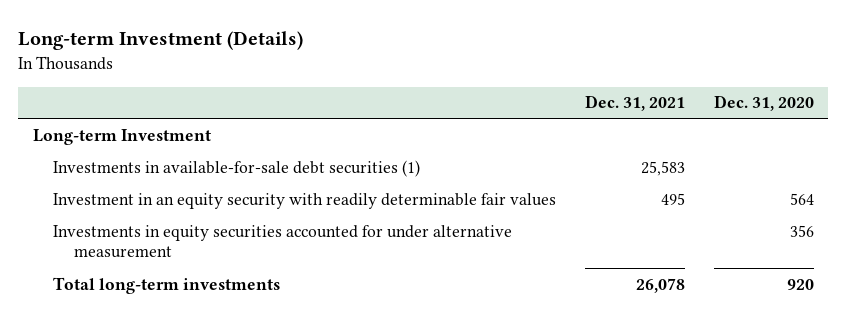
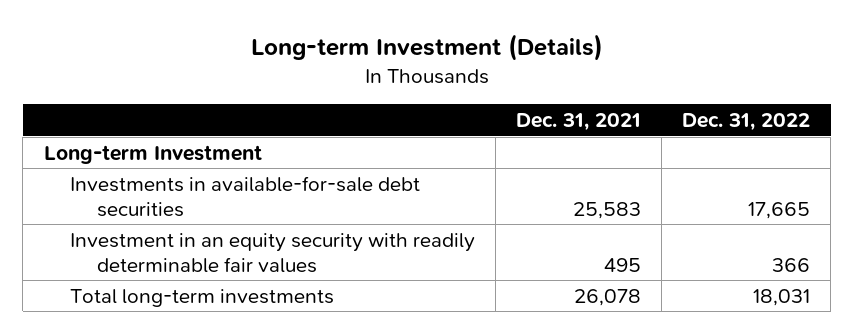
- | Dec. 31, 2021 | Dec. 31, 2020
+ | Dec. 31, 2021 | Dec. 31, 2022
- Investments in available-for-sale debt securities (1) | 25,583 |
+ Investments in available-for-sale debt securities | 25,583 | 17,665
- Investments in equity securities accounted for under alternative measurement | | 356

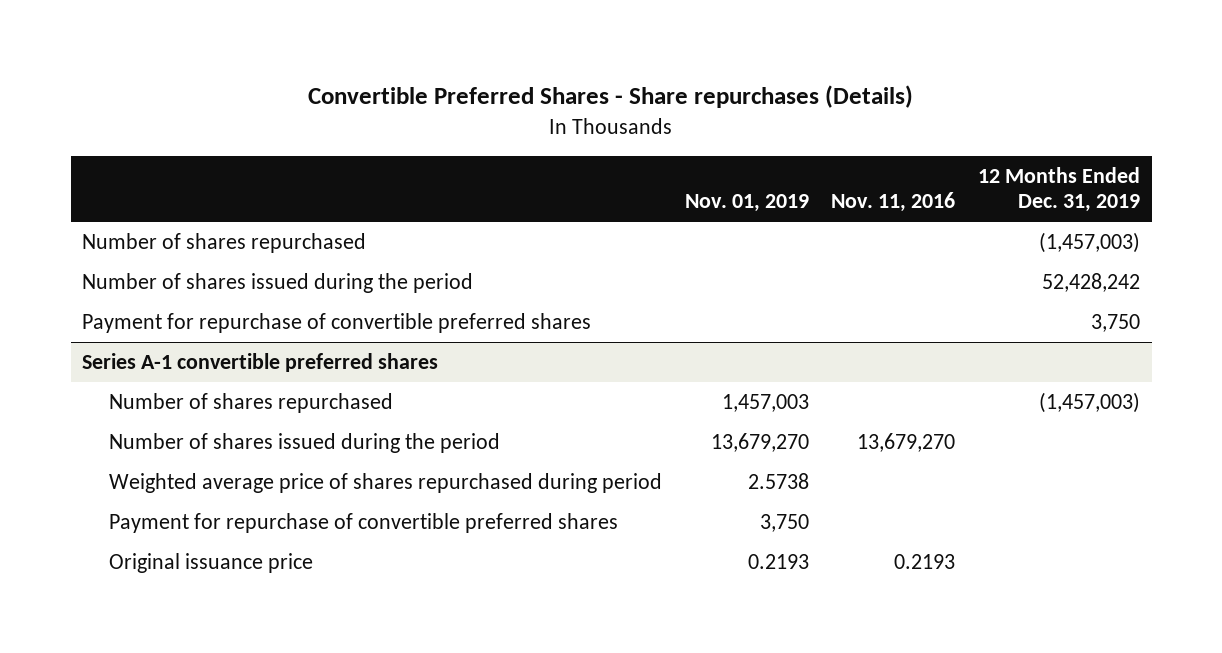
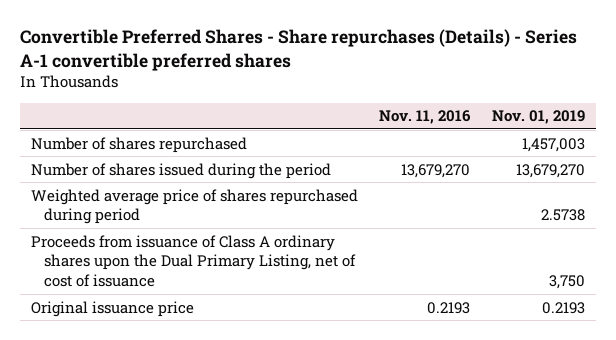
- Convertible Preferred Shares - Share repurchases (Details)
+ Convertible Preferred Shares - Share repurchases (Details) - Series A-1 convertible preferred shares
- | Nov. 01, 2019 | Nov. 11, 2016 | 12 Months Ended Dec. 31, 2019
+ | Nov. 11, 2016 | Nov. 01, 2019
- Number of shares repurchased | | | (1,457,003)
- Number of shares issued during the period | | | 52,428,242
- Payment for repurchase of convertible preferred shares | | | 3,750
- Series A-1 convertible preferred shares
- Payment for repurchase of convertible preferred shares | 3,750 | |
+ Proceeds from issuance of Class A ordinary shares upon the Dual Primary Listing, net of cost of issuance | | 3,750

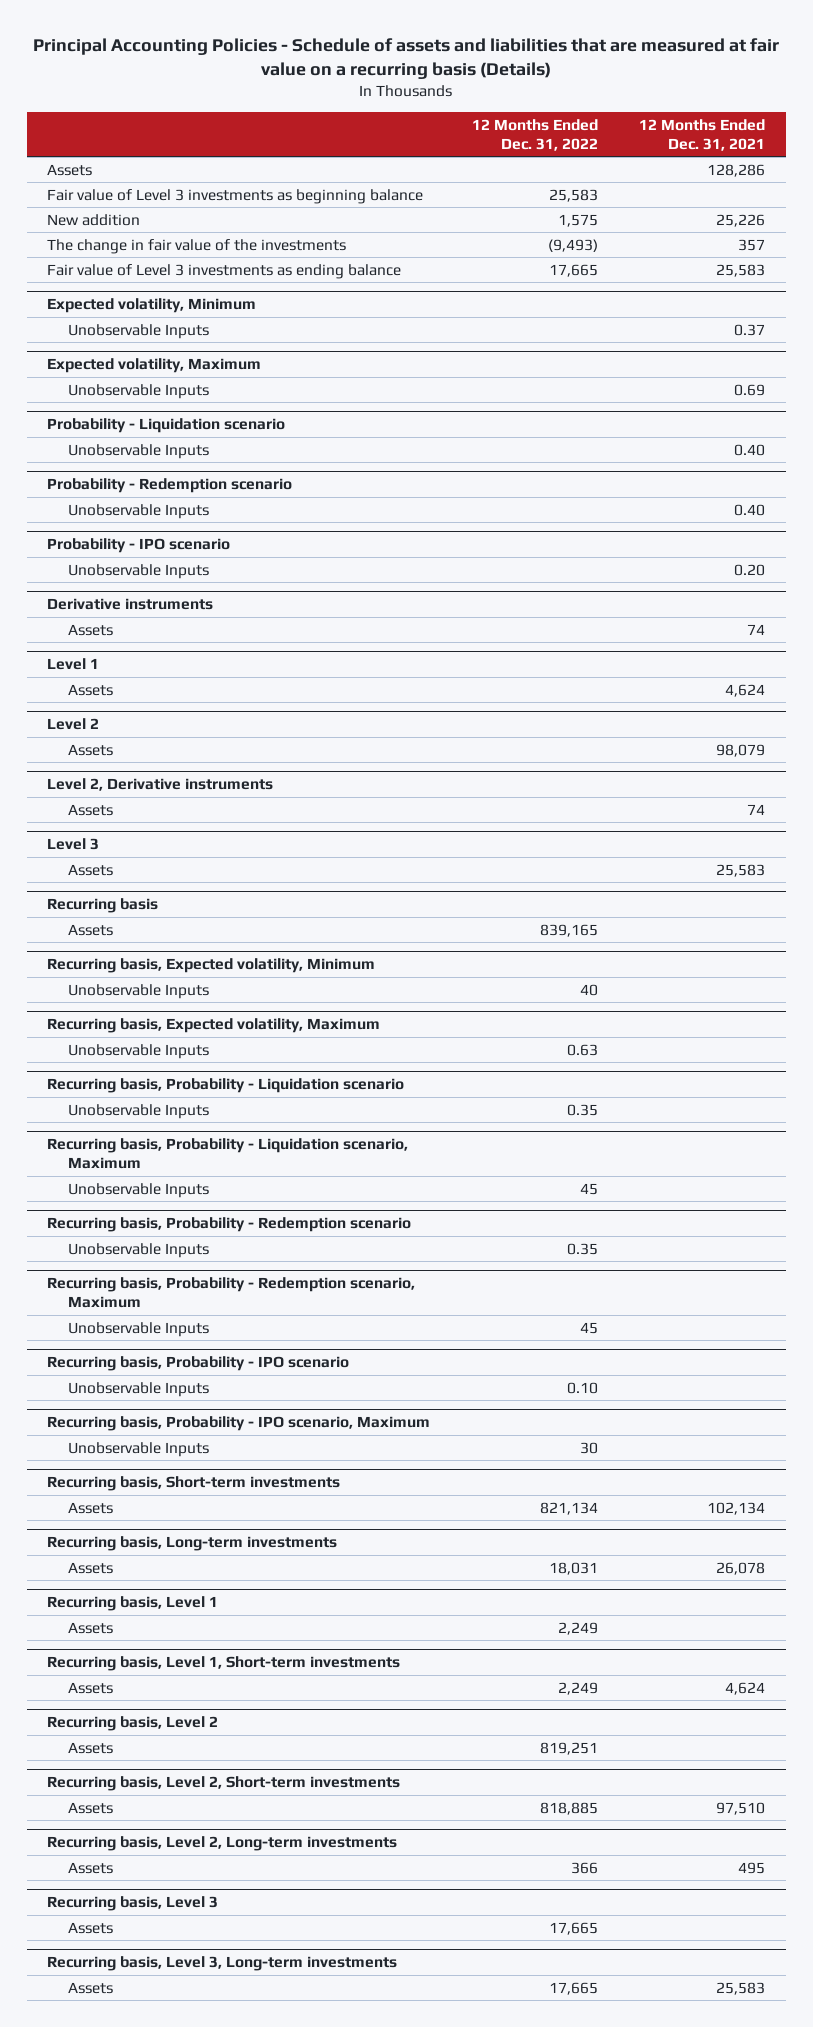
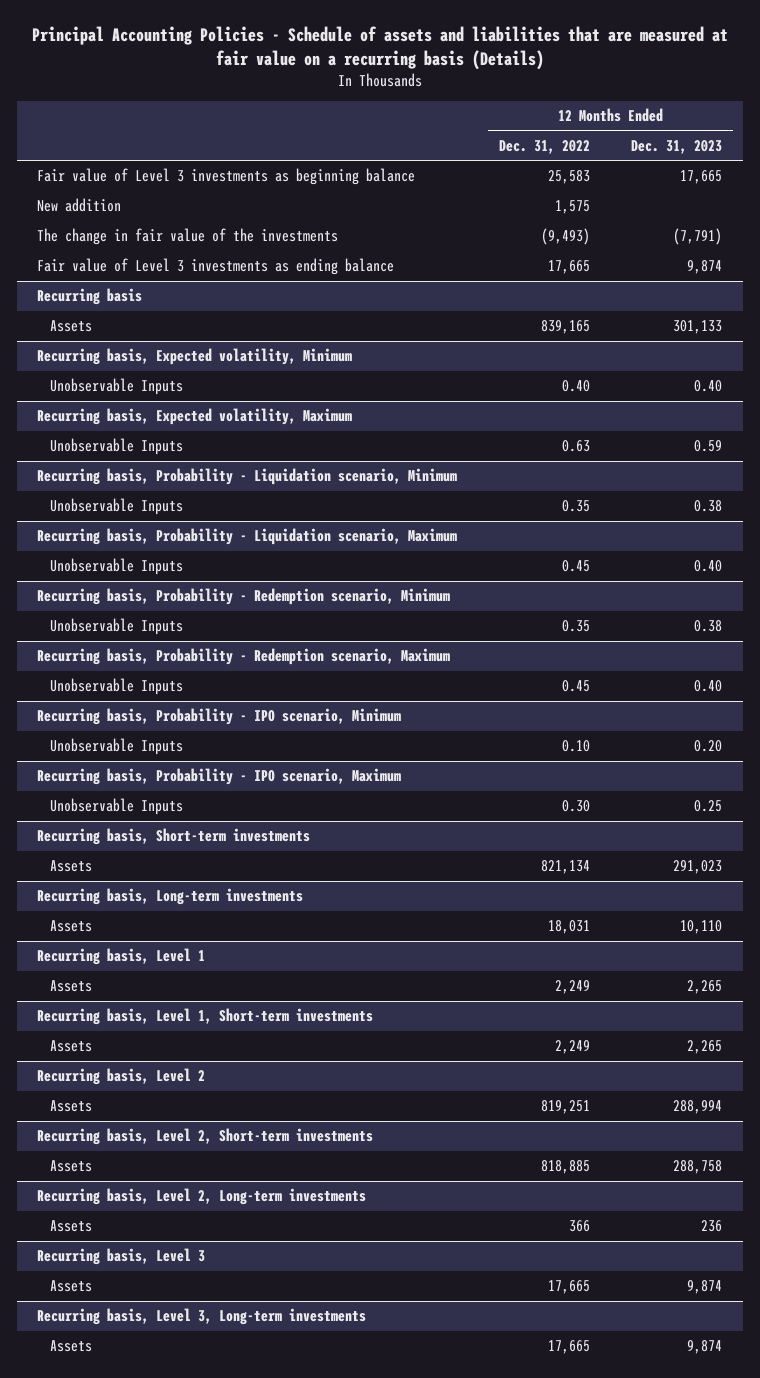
- | 12 Months Ended Dec. 31, 2022 | 12 Months Ended Dec. 31, 2021
+ | 12 Months Ended Dec. 31, 2022 | 12 Months Ended Dec. 31, 2023
- Assets | | 128,286
- Expected volatility, Minimum
- Unobservable Inputs | | 0.37
- Expected volatility, Maximum
- Unobservable Inputs | | 0.69
- Probability - Liquidation scenario
- Unobservable Inputs | | 0.40
- Probability - Redemption scenario
- Unobservable Inputs | | 0.40
- Probability - IPO scenario
- Unobservable Inputs | | 0.20
- Derivative instruments
- Assets | | 74
- Level 1
- Assets | | 4,624
- Level 2
- Assets | | 98,079
- Level 2, Derivative instruments
- Assets | | 74
- Level 3
- Assets | | 25,583
@ Recurring basis, Expected volatility, Minimum
- Unobservable Inputs | 40 |
+ Unobservable Inputs | 0.40 | 0.40
- Recurring basis, Probability - Liquidation scenario
+ Recurring basis, Probability - Liquidation scenario, Minimum
@ Recurring basis, Probability - Liquidation scenario, Maximum
- Unobservable Inputs | 45 |
- Recurring basis, Probability - Redemption scenario
@ Recurring basis, Probability - Liquidation scenario, Maximum
+ Unobservable Inputs | 0.45 | 0.40
+ Recurring basis, Probability - Redemption scenario, Minimum
@ Recurring basis, Probability - Redemption scenario, Maximum
- Unobservable Inputs | 45 |
- Recurring basis, Probability - IPO scenario
@ Recurring basis, Probability - Redemption scenario, Maximum
+ Unobservable Inputs | 0.45 | 0.40
+ Recurring basis, Probability - IPO scenario, Minimum
@ Recurring basis, Probability - IPO scenario, Maximum
- Unobservable Inputs | 30 |
+ Unobservable Inputs | 0.30 | 0.25

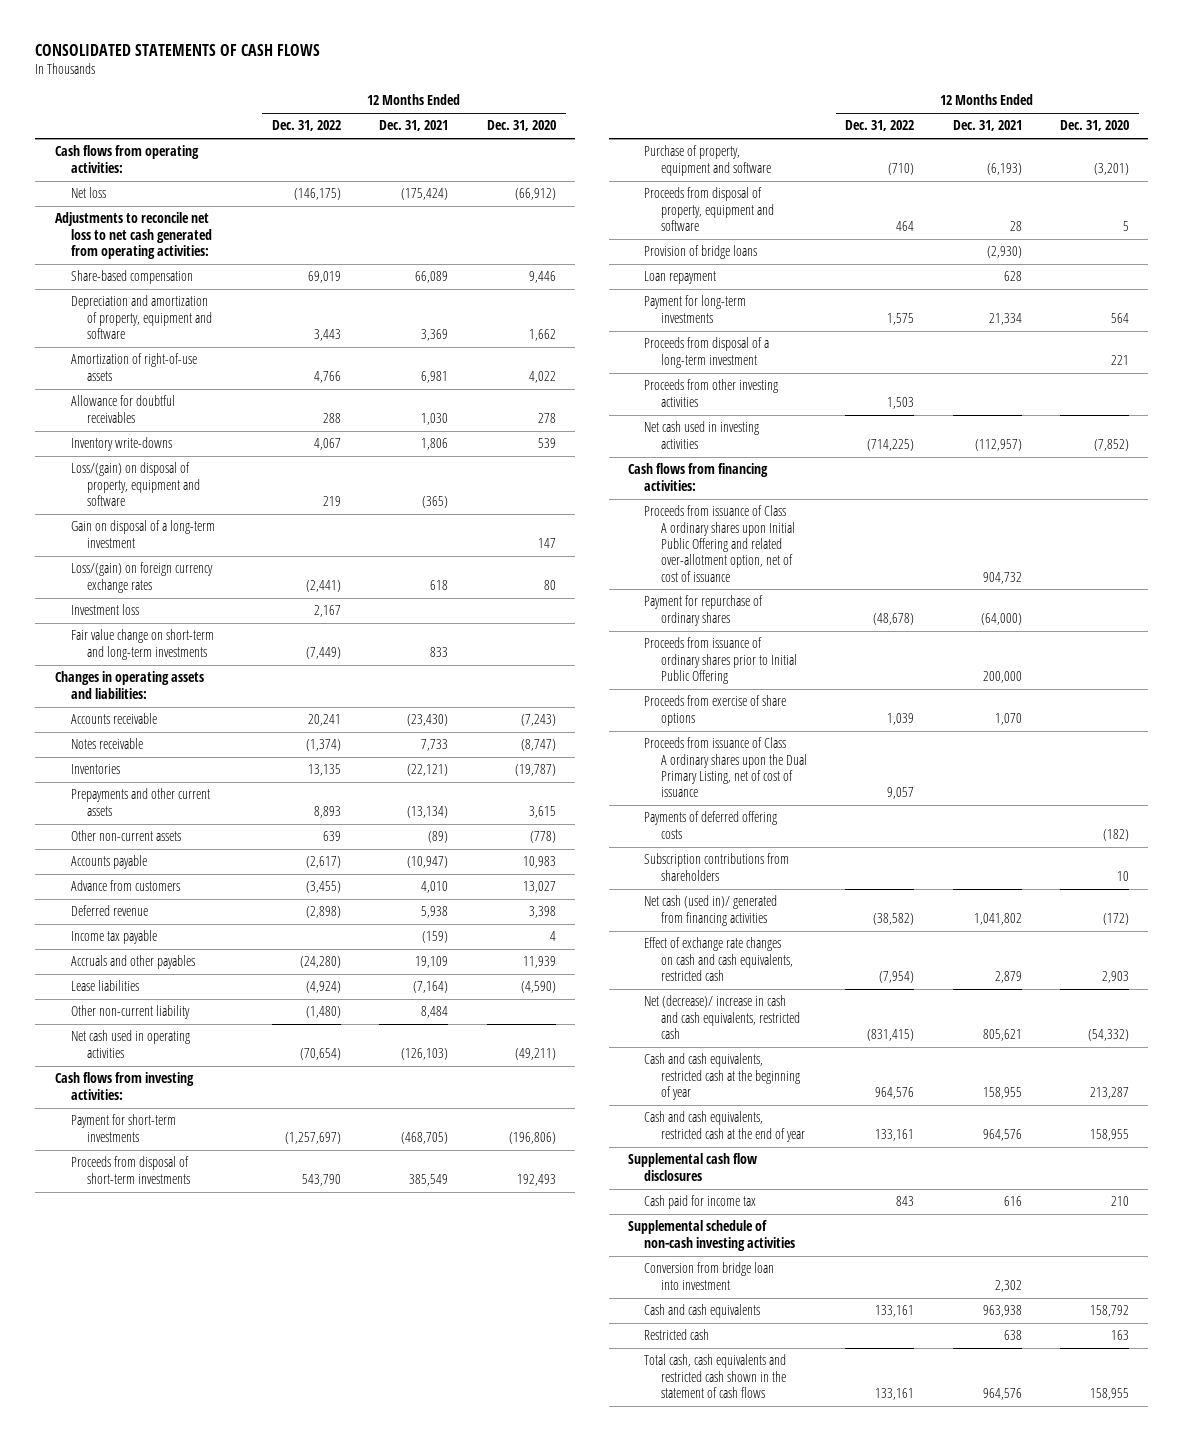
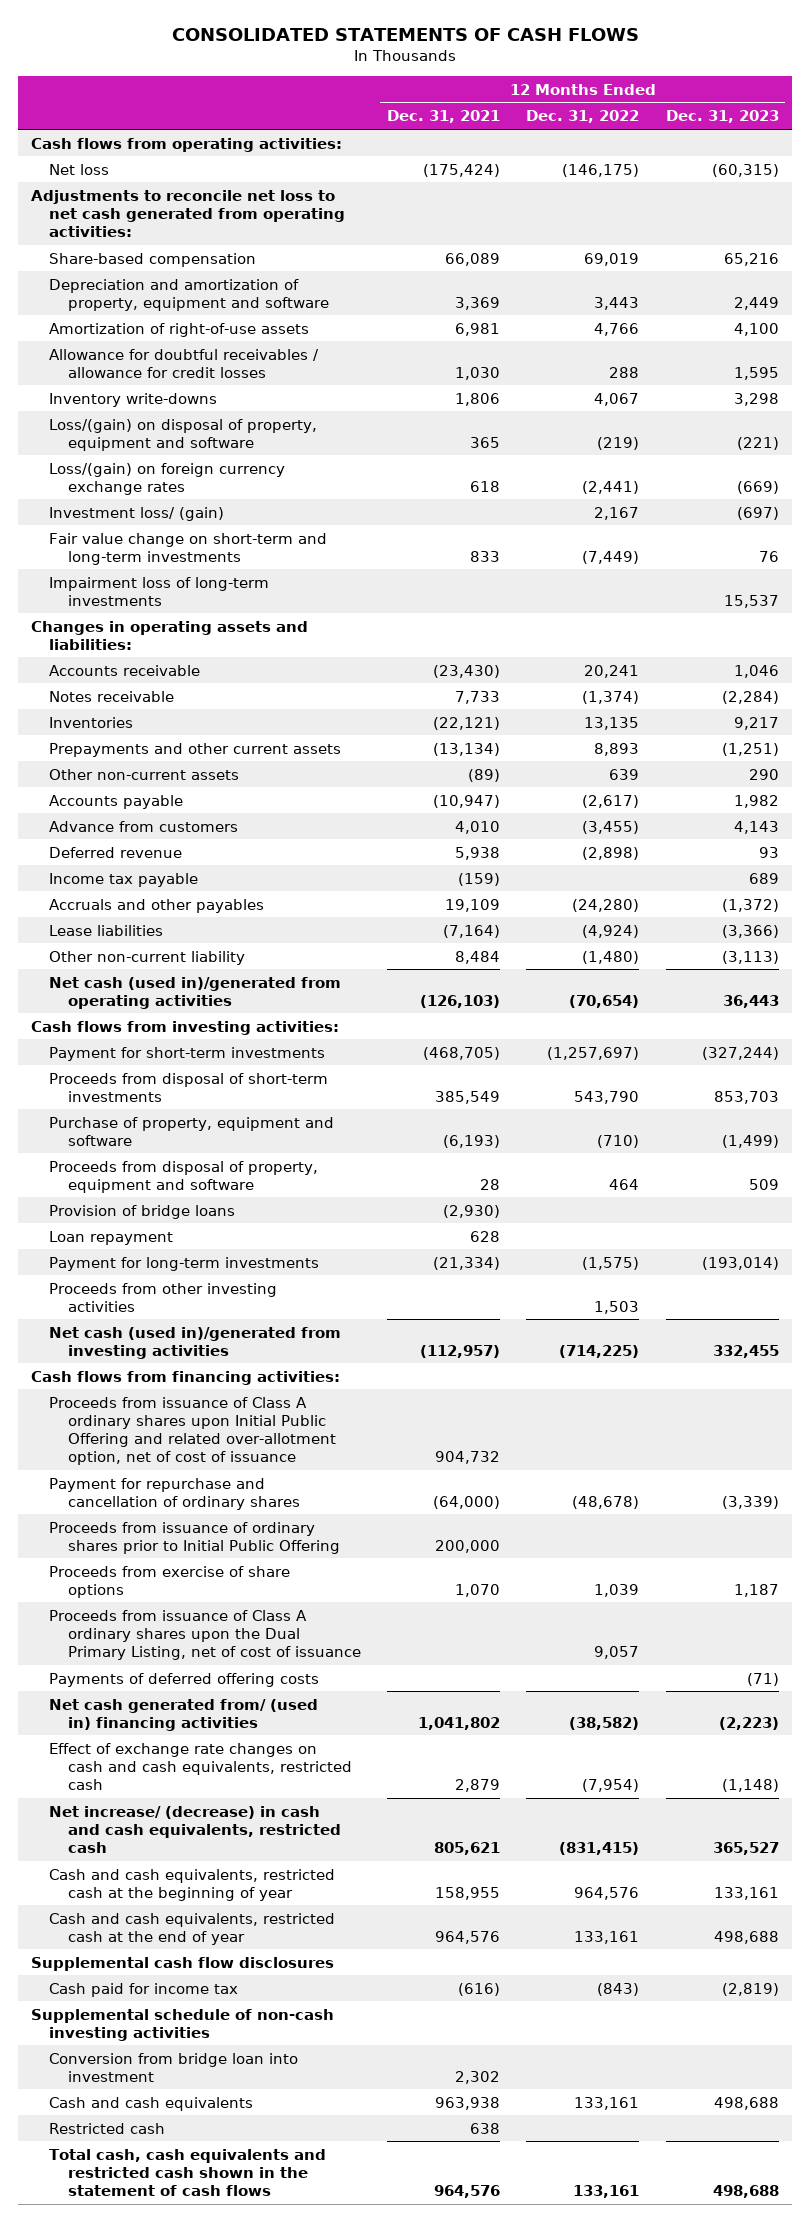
- | 12 Months Ended Dec. 31, 2022 | 12 Months Ended Dec. 31, 2021 | 12 Months Ended Dec. 31, 2020
+ | 12 Months Ended Dec. 31, 2021 | 12 Months Ended Dec. 31, 2022 | 12 Months Ended Dec. 31, 2023
- Allowance for doubtful receivables | 288 | 1,030 | 278
+ Allowance for doubtful receivables / allowance for credit losses | 1,030 | 288 | 1,595
- Loss/(gain) on disposal of property, equipment and software | 219 | (365) |
- Gain on disposal of a long-term investment | | | 147
+ Loss/(gain) on disposal of property, equipment and software | 365 | (219) | (221)
- Investment loss | 2,167 | |
+ Investment loss/ (gain) | | 2,167 | (697)
+ Impairment loss of long-term investments | | | 15,537
- Net cash used in operating activities | (70,654) | (126,103) | (49,211)
+ Net cash (used in)/generated from operating activities | (126,103) | (70,654) | 36,443
- Payment for long-term investments | 1,575 | 21,334 | 564
- Proceeds from disposal of a long-term investment | | | 221
+ Payment for long-term investments | (21,334) | (1,575) | (193,014)
- Net cash used in investing activities | (714,225) | (112,957) | (7,852)
+ Net cash (used in)/generated from investing activities | (112,957) | (714,225) | 332,455
- Payment for repurchase of ordinary shares | (48,678) | (64,000) |
+ Payment for repurchase and cancellation of ordinary shares | (64,000) | (48,678) | (3,339)
- Subscription contributions from shareholders | | | 10
- Net cash (used in)/ generated from financing activities | (38,582) | 1,041,802 | (172)
+ Net cash generated from/ (used in) financing activities | 1,041,802 | (38,582) | (2,223)
- Net (decrease)/ increase in cash and cash equivalents, restricted cash | (831,415) | 805,621 | (54,332)
+ Net increase/ (decrease) in cash and cash equivalents, restricted cash | 805,621 | (831,415) | 365,527
- Cash paid for income tax | 843 | 616 | 210
+ Cash paid for income tax | (616) | (843) | (2,819)

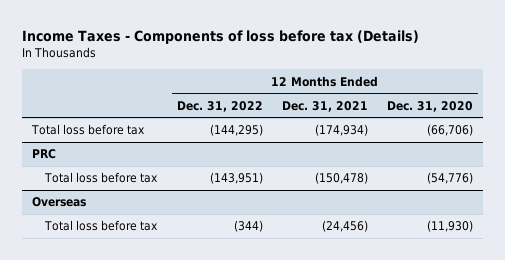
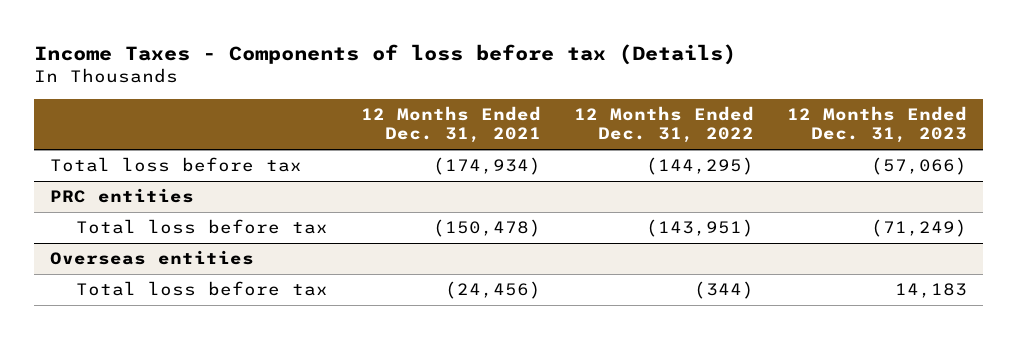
- | 12 Months Ended Dec. 31, 2022 | 12 Months Ended Dec. 31, 2021 | 12 Months Ended Dec. 31, 2020
+ | 12 Months Ended Dec. 31, 2021 | 12 Months Ended Dec. 31, 2022 | 12 Months Ended Dec. 31, 2023
- PRC
+ PRC entities
- Overseas
+ Overseas entities

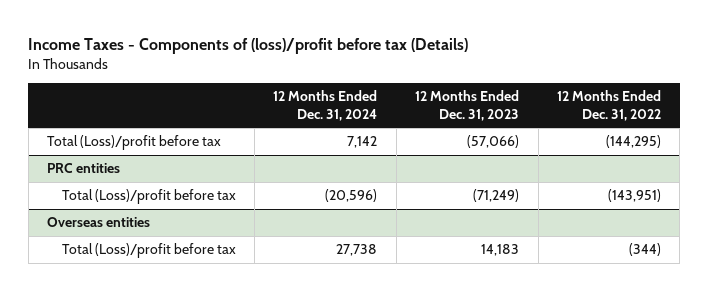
- Income Taxes - Components of loss before tax (Details)
+ Income Taxes - Components of (loss)/profit before tax (Details)
- | 12 Months Ended Dec. 31, 2021 | 12 Months Ended Dec. 31, 2022 | 12 Months Ended Dec. 31, 2023
+ | 12 Months Ended Dec. 31, 2024 | 12 Months Ended Dec. 31, 2023 | 12 Months Ended Dec. 31, 2022
- Total loss before tax | (174,934) | (144,295) | (57,066)
+ Total (Loss)/profit before tax | 7,142 | (57,066) | (144,295)
@ PRC entities
- Total loss before tax | (150,478) | (143,951) | (71,249)
+ Total (Loss)/profit before tax | (20,596) | (71,249) | (143,951)
@ Overseas entities
- Total loss before tax | (24,456) | (344) | 14,183
+ Total (Loss)/profit before tax | 27,738 | 14,183 | (344)

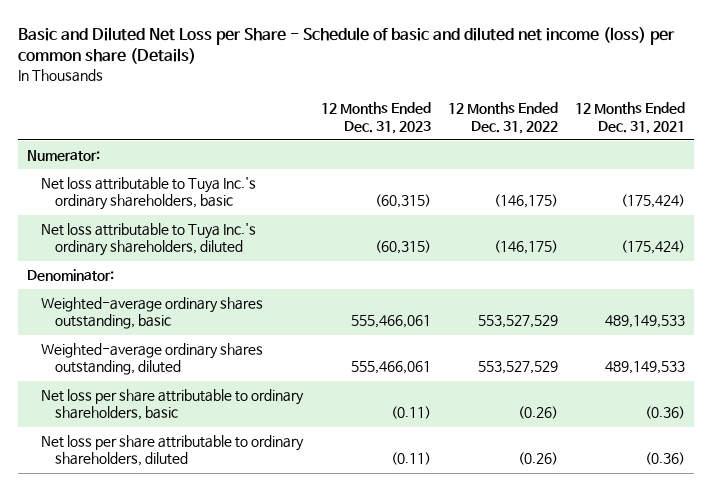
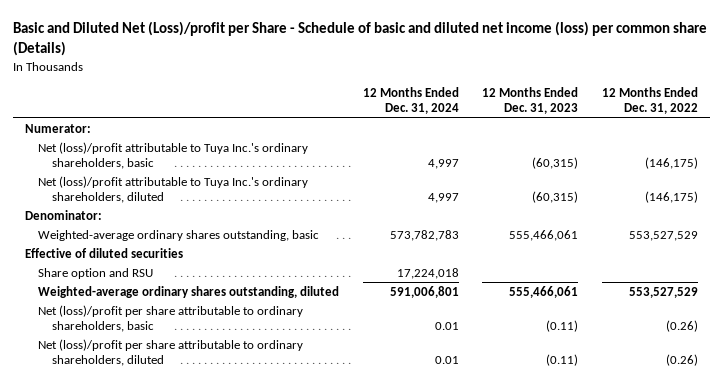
- Basic and Diluted Net Loss per Share - Schedule of basic and diluted net income (loss) per common share (Details)
+ Basic and Diluted Net (Loss)/profit per Share - Schedule of basic and diluted net income (loss) per common share (Details)
- | 12 Months Ended Dec. 31, 2023 | 12 Months Ended Dec. 31, 2022 | 12 Months Ended Dec. 31, 2021
+ | 12 Months Ended Dec. 31, 2024 | 12 Months Ended Dec. 31, 2023 | 12 Months Ended Dec. 31, 2022
- Net loss attributable to Tuya Inc.'s ordinary shareholders, basic | (60,315) | (146,175) | (175,424)
- Net loss attributable to Tuya Inc.'s ordinary shareholders, diluted | (60,315) | (146,175) | (175,424)
+ Net (loss)/profit attributable to Tuya Inc.'s ordinary shareholders, basic | 4,997 | (60,315) | (146,175)
+ Net (loss)/profit attributable to Tuya Inc.'s ordinary shareholders, diluted | 4,997 | (60,315) | (146,175)
+ Effective of diluted securities
+ Share option and RSU | 17,224,018 | |
- Net loss per share attributable to ordinary shareholders, basic | (0.11) | (0.26) | (0.36)
- Net loss per share attributable to ordinary shareholders, diluted | (0.11) | (0.26) | (0.36)
+ Net (loss)/profit per share attributable to ordinary shareholders, basic | 0.01 | (0.11) | (0.26)
+ Net (loss)/profit per share attributable to ordinary shareholders, diluted | 0.01 | (0.11) | (0.26)

